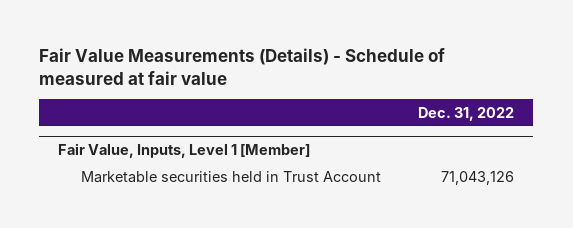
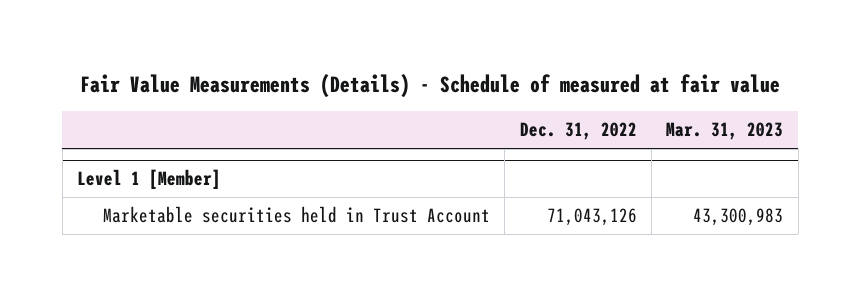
- | Dec. 31, 2022
+ | Dec. 31, 2022 | Mar. 31, 2023
- Fair Value, Inputs, Level 1 [Member]
+ Level 1 [Member]

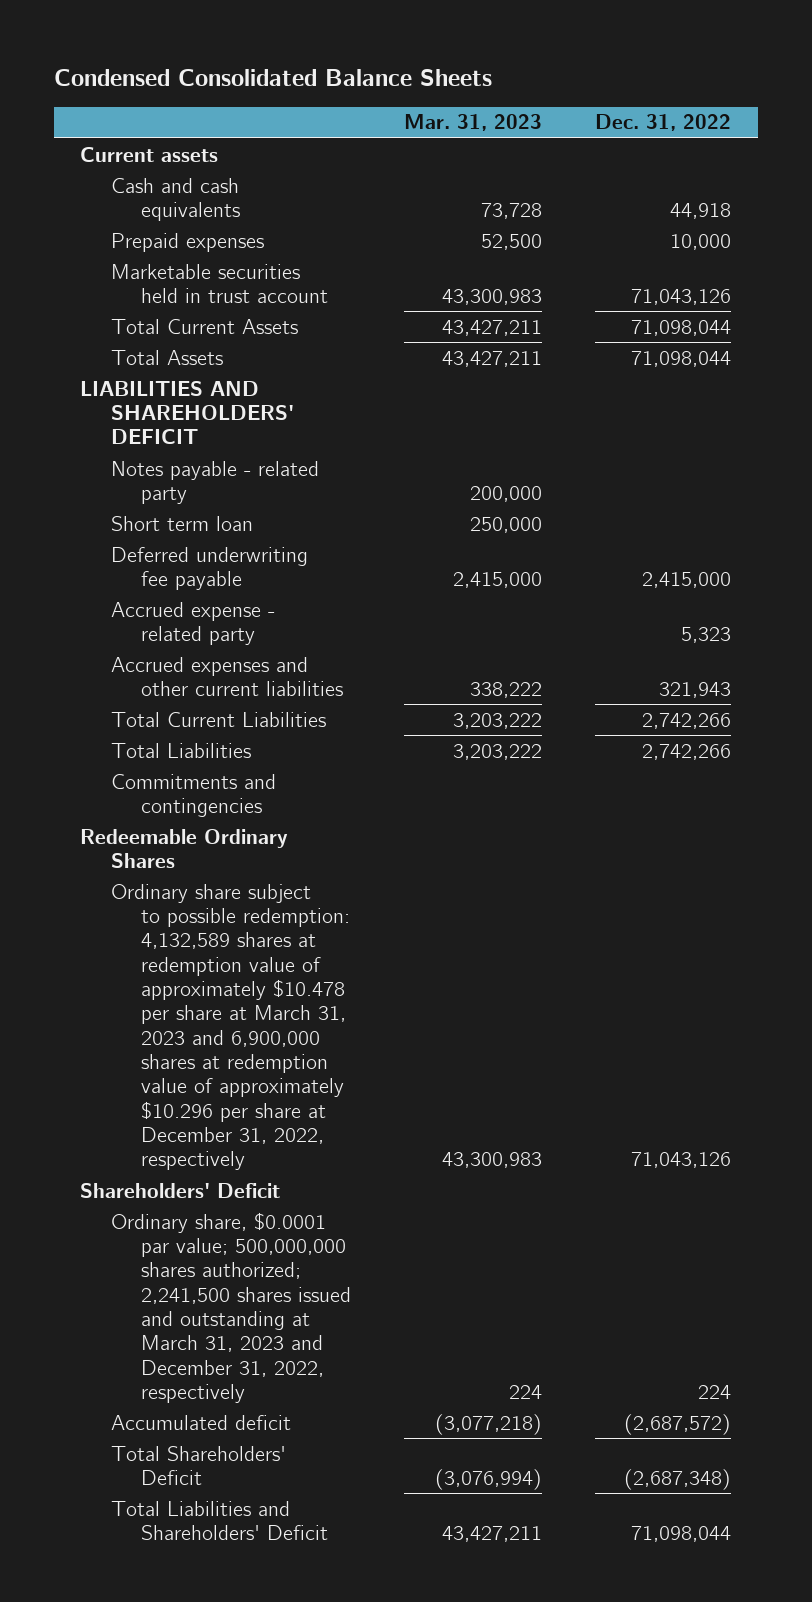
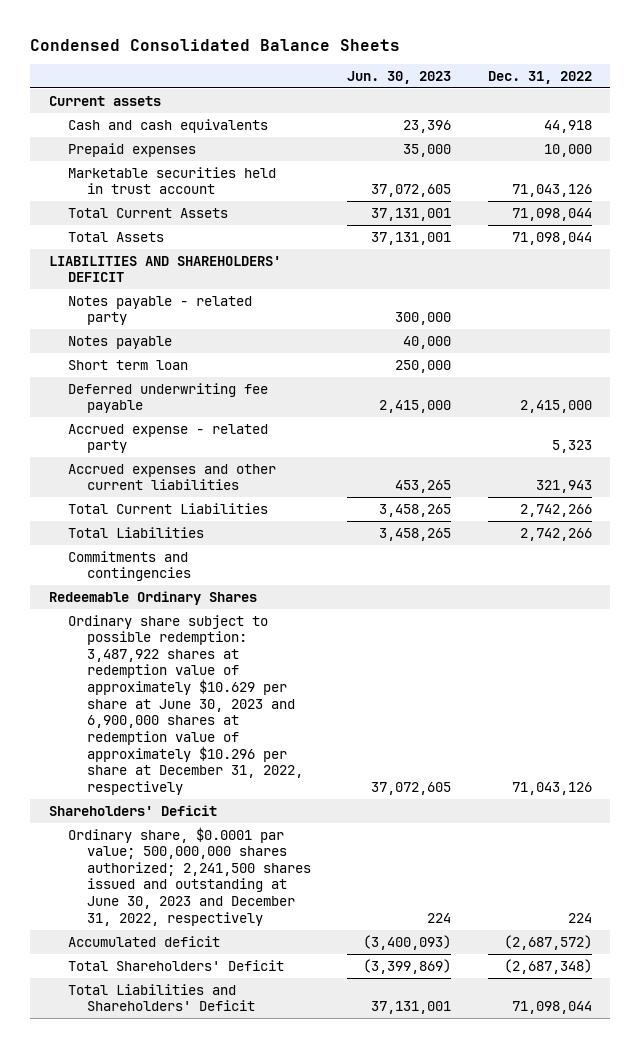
- | Mar. 31, 2023 | Dec. 31, 2022
+ | Jun. 30, 2023 | Dec. 31, 2022
+ Notes payable | 40,000 |
- Ordinary share subject to possible redemption: 4,132,589 shares at redemption value of approximately $10.478 per share at March 31, 2023 and 6,900,000 shares at redemption value of approximately $10.296 per share at December 31, 2022, respectively | 43,300,983 | 71,043,126
+ Ordinary share subject to possible redemption: 3,487,922 shares at redemption value of approximately $10.629 per share at June 30, 2023 and 6,900,000 shares at redemption value of approximately $10.296 per share at December 31, 2022, respectively | 37,072,605 | 71,043,126
- Ordinary share, $0.0001 par value; 500,000,000 shares authorized; 2,241,500 shares issued and outstanding at March 31, 2023 and December 31, 2022, respectively | 224 | 224
+ Ordinary share, $0.0001 par value; 500,000,000 shares authorized; 2,241,500 shares issued and outstanding at June 30, 2023 and December 31, 2022, respectively | 224 | 224

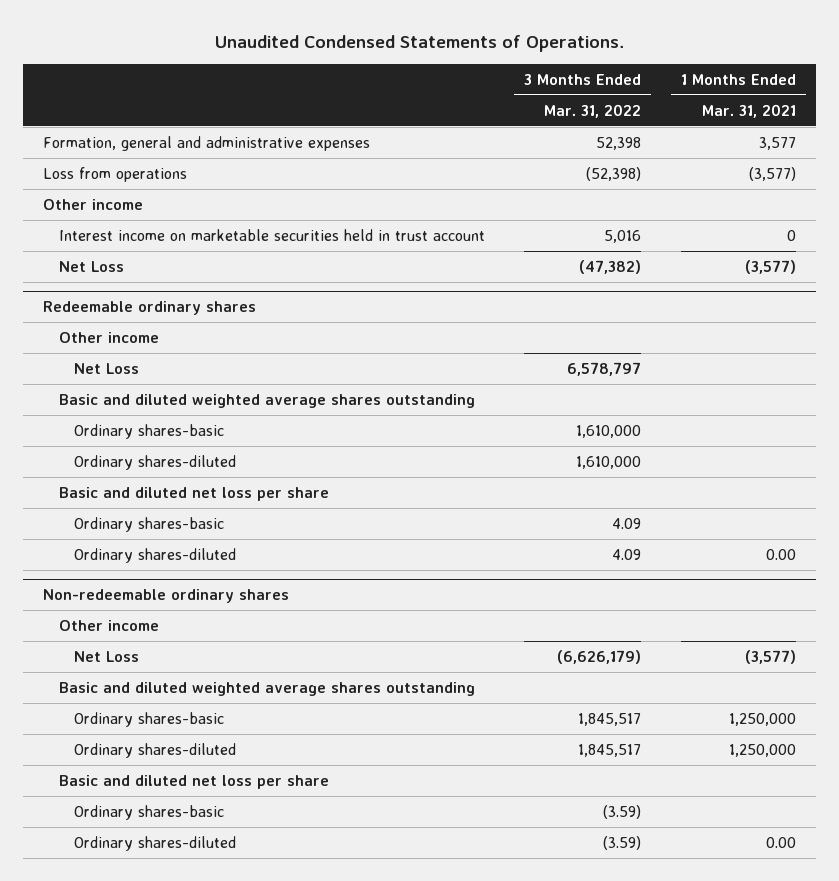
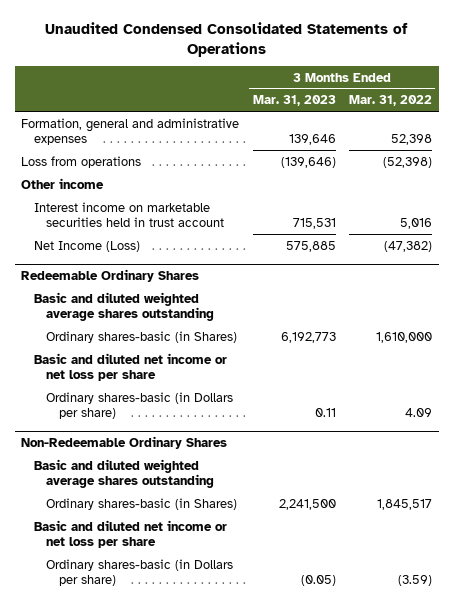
- Unaudited Condensed Statements of Operations.
+ Unaudited Condensed Consolidated Statements of Operations
- | 3 Months Ended Mar. 31, 2022 | 1 Months Ended Mar. 31, 2021
+ | 3 Months Ended Mar. 31, 2023 | 3 Months Ended Mar. 31, 2022
- Net Loss | (47,382) | (3,577)
- Redeemable ordinary shares
- Other income
- Net Loss | 6,578,797 |
+ Net Income (Loss) | 575,885 | (47,382)
+ Redeemable Ordinary Shares
- Ordinary shares-basic | 1,610,000 |
- Ordinary shares-diluted | 1,610,000 |
- Basic and diluted net loss per share
- Ordinary shares-basic | 4.09 |
- Ordinary shares-diluted | 4.09 | 0.00
- Non-redeemable ordinary shares
- Other income
- Net Loss | (6,626,179) | (3,577)
+ Ordinary shares-basic (in Shares) | 6,192,773 | 1,610,000
+ Basic and diluted net income or net loss per share
+ Ordinary shares-basic (in Dollars per share) | 0.11 | 4.09
+ Non-Redeemable Ordinary Shares
- Ordinary shares-basic | 1,845,517 | 1,250,000
- Ordinary shares-diluted | 1,845,517 | 1,250,000
- Basic and diluted net loss per share
- Ordinary shares-basic | (3.59) |
- Ordinary shares-diluted | (3.59) | 0.00
+ Ordinary shares-basic (in Shares) | 2,241,500 | 1,845,517
+ Basic and diluted net income or net loss per share
+ Ordinary shares-basic (in Dollars per share) | (0.05) | (3.59)

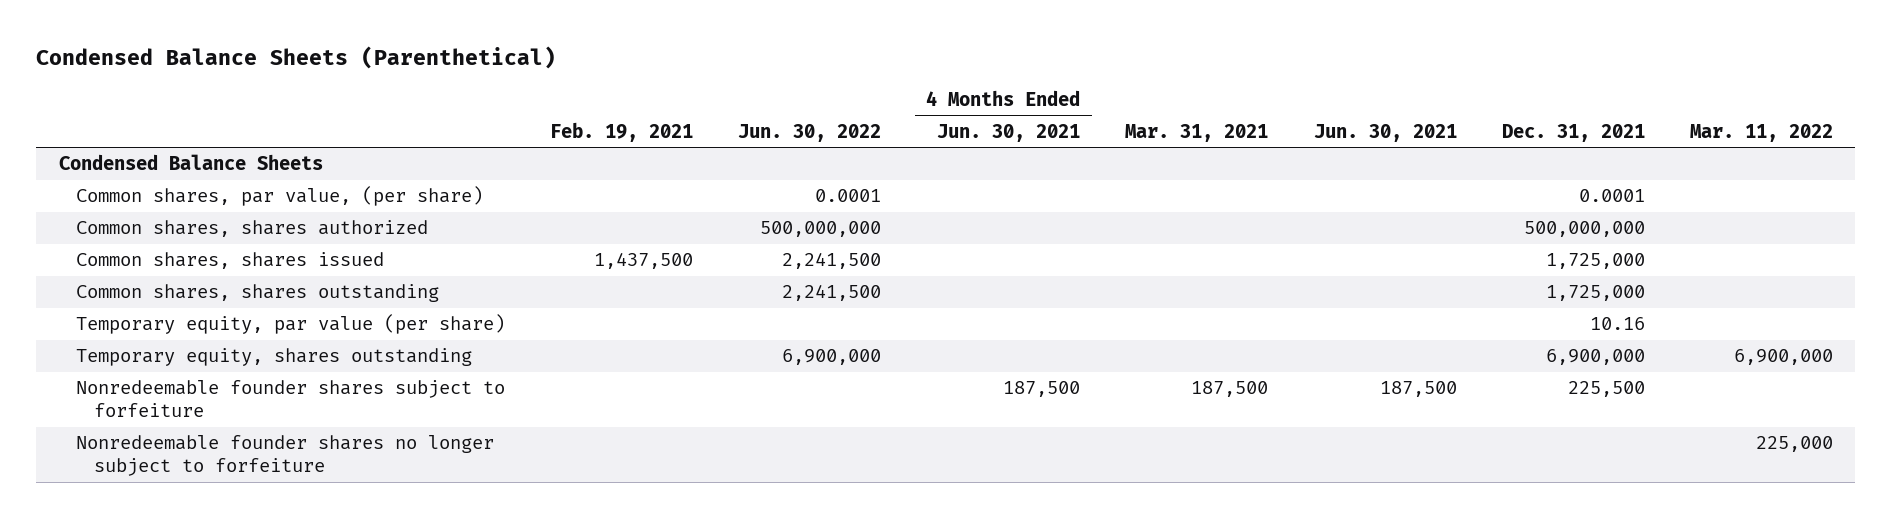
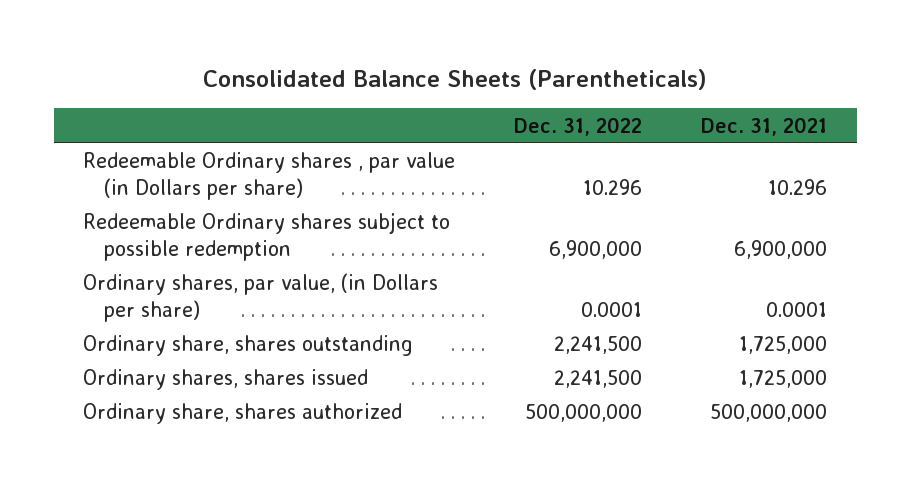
- Condensed Balance Sheets (Parenthetical)
+ Consolidated Balance Sheets (Parentheticals)
- | Feb. 19, 2021 | Jun. 30, 2022 | 4 Months Ended Jun. 30, 2021 | Mar. 31, 2021 | Jun. 30, 2021 | Dec. 31, 2021 | Mar. 11, 2022
+ | Dec. 31, 2022 | Dec. 31, 2021
- Condensed Balance Sheets
- Common shares, par value, (per share) | | 0.0001 | | | | 0.0001 |
- Common shares, shares authorized | | 500,000,000 | | | | 500,000,000 |
- Common shares, shares issued | 1,437,500 | 2,241,500 | | | | 1,725,000 |
- Common shares, shares outstanding | | 2,241,500 | | | | 1,725,000 |
- Temporary equity, par value (per share) | | | | | | 10.16 |
- Temporary equity, shares outstanding | | 6,900,000 | | | | 6,900,000 | 6,900,000
- Nonredeemable founder shares subject to forfeiture | | | 187,500 | 187,500 | 187,500 | 225,500 |
- Nonredeemable founder shares no longer subject to forfeiture | | | | | | | 225,000
+ Redeemable Ordinary shares , par value (in Dollars per share) | 10.296 | 10.296
+ Redeemable Ordinary shares subject to possible redemption | 6,900,000 | 6,900,000
+ Ordinary shares, par value, (in Dollars per share) | 0.0001 | 0.0001
+ Ordinary share, shares outstanding | 2,241,500 | 1,725,000
+ Ordinary shares, shares issued | 2,241,500 | 1,725,000
+ Ordinary share, shares authorized | 500,000,000 | 500,000,000

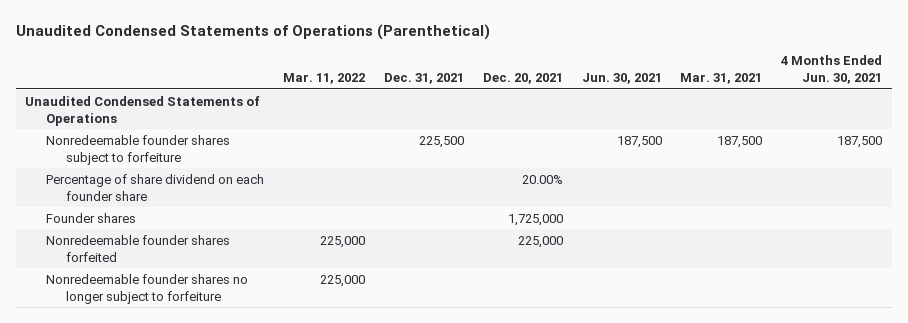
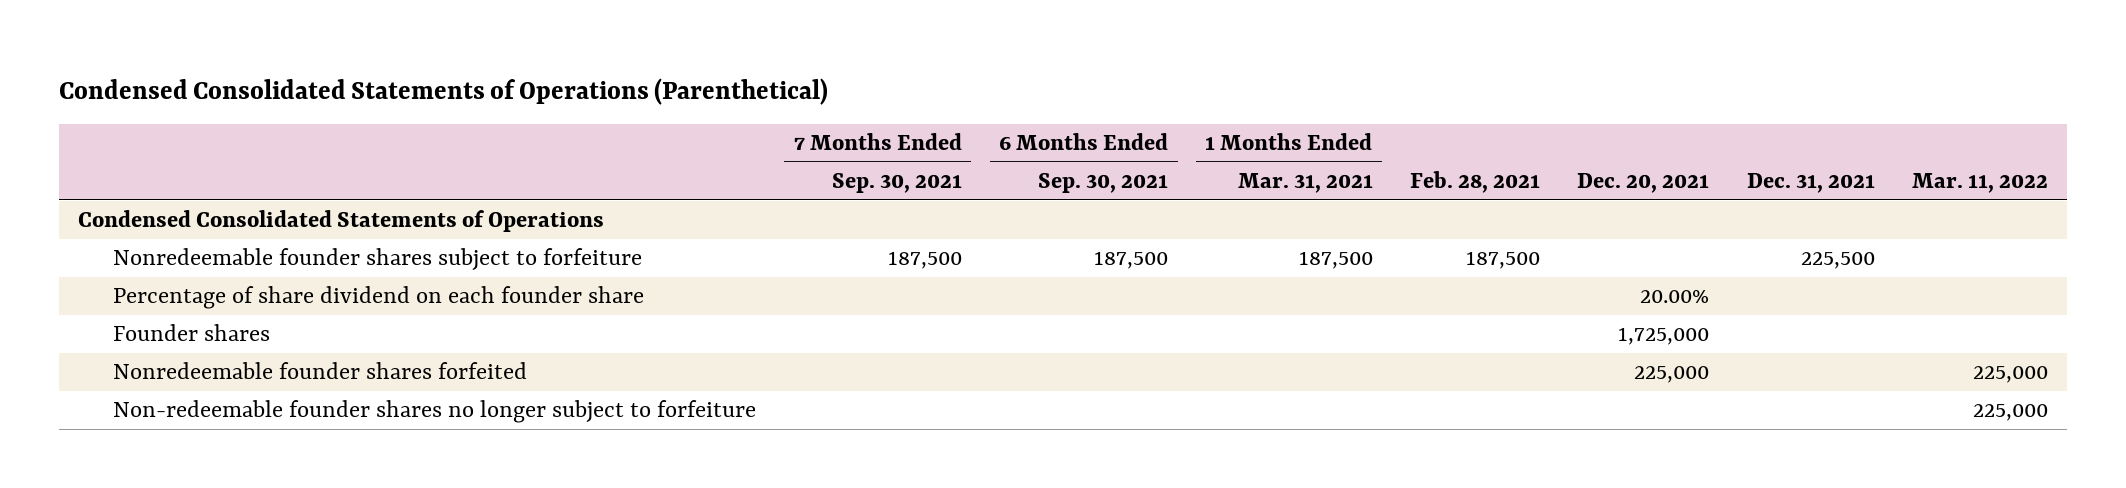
- Unaudited Condensed Statements of Operations (Parenthetical)
+ Condensed Consolidated Statements of Operations (Parenthetical)
- | Mar. 11, 2022 | Dec. 31, 2021 | Dec. 20, 2021 | Jun. 30, 2021 | Mar. 31, 2021 | 4 Months Ended Jun. 30, 2021
+ | 7 Months Ended Sep. 30, 2021 | 6 Months Ended Sep. 30, 2021 | 1 Months Ended Mar. 31, 2021 | Feb. 28, 2021 | Dec. 20, 2021 | Dec. 31, 2021 | Mar. 11, 2022
- Unaudited Condensed Statements of Operations
+ Condensed Consolidated Statements of Operations
- Nonredeemable founder shares no longer subject to forfeiture | 225,000 | | | | |
+ Non-redeemable founder shares no longer subject to forfeiture | | | | | | | 225,000

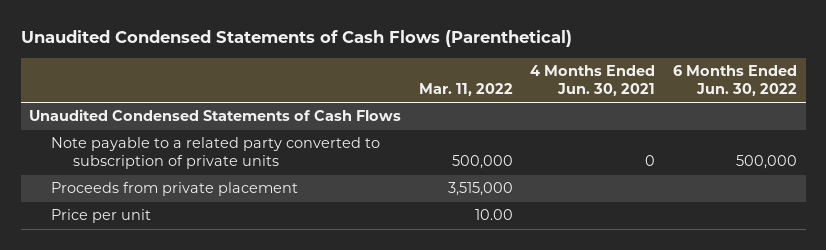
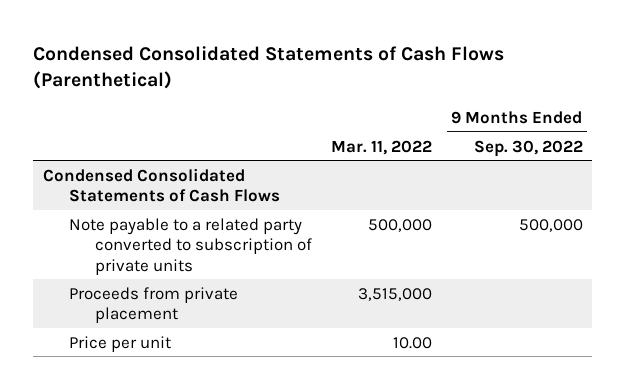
- Unaudited Condensed Statements of Cash Flows (Parenthetical)
+ Condensed Consolidated Statements of Cash Flows (Parenthetical)
- | Mar. 11, 2022 | 4 Months Ended Jun. 30, 2021 | 6 Months Ended Jun. 30, 2022
+ | Mar. 11, 2022 | 9 Months Ended Sep. 30, 2022
- Unaudited Condensed Statements of Cash Flows
+ Condensed Consolidated Statements of Cash Flows

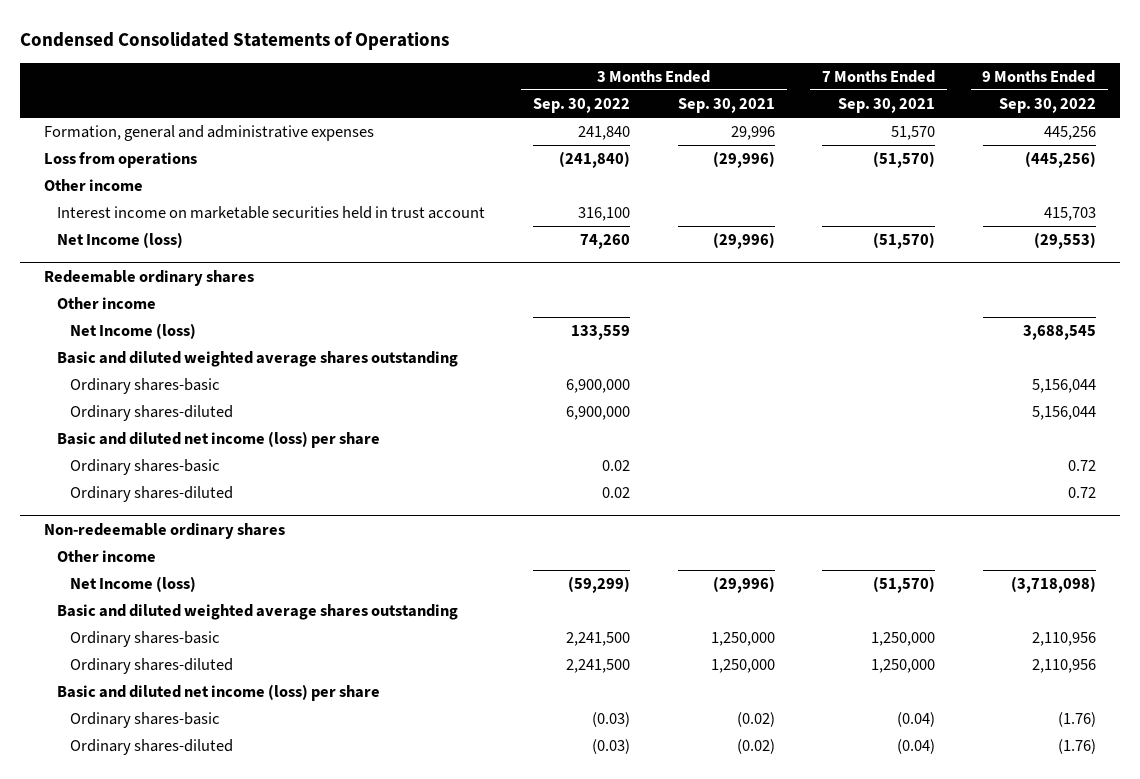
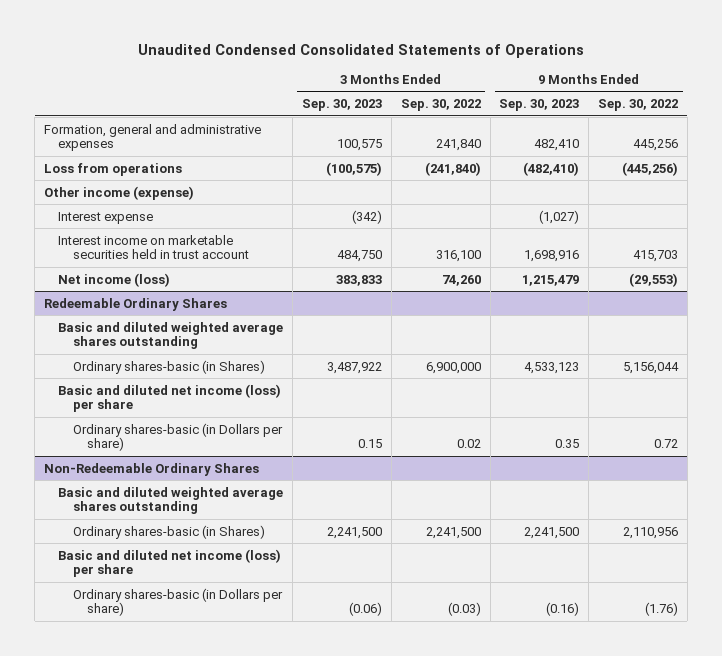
- Condensed Consolidated Statements of Operations
+ Unaudited Condensed Consolidated Statements of Operations
- | 3 Months Ended Sep. 30, 2022 | 3 Months Ended Sep. 30, 2021 | 7 Months Ended Sep. 30, 2021 | 9 Months Ended Sep. 30, 2022
+ | 3 Months Ended Sep. 30, 2023 | 3 Months Ended Sep. 30, 2022 | 9 Months Ended Sep. 30, 2023 | 9 Months Ended Sep. 30, 2022
- Other income
+ Other income (expense)
+ Interest expense | (342) | | (1,027) |
- Net Income (loss) | 74,260 | (29,996) | (51,570) | (29,553)
- Redeemable ordinary shares
- Other income
- Net Income (loss) | 133,559 | | | 3,688,545
+ Net income (loss) | 383,833 | 74,260 | 1,215,479 | (29,553)
+ Redeemable Ordinary Shares
- Ordinary shares-basic | 6,900,000 | | | 5,156,044
- Ordinary shares-diluted | 6,900,000 | | | 5,156,044
+ Ordinary shares-basic (in Shares) | 3,487,922 | 6,900,000 | 4,533,123 | 5,156,044
- Ordinary shares-basic | 0.02 | | | 0.72
- Ordinary shares-diluted | 0.02 | | | 0.72
- Non-redeemable ordinary shares
- Other income
- Net Income (loss) | (59,299) | (29,996) | (51,570) | (3,718,098)
+ Ordinary shares-basic (in Dollars per share) | 0.15 | 0.02 | 0.35 | 0.72
+ Non-Redeemable Ordinary Shares
- Ordinary shares-basic | 2,241,500 | 1,250,000 | 1,250,000 | 2,110,956
- Ordinary shares-diluted | 2,241,500 | 1,250,000 | 1,250,000 | 2,110,956
+ Ordinary shares-basic (in Shares) | 2,241,500 | 2,241,500 | 2,241,500 | 2,110,956
- Ordinary shares-basic | (0.03) | (0.02) | (0.04) | (1.76)
- Ordinary shares-diluted | (0.03) | (0.02) | (0.04) | (1.76)
+ Ordinary shares-basic (in Dollars per share) | (0.06) | (0.03) | (0.16) | (1.76)

